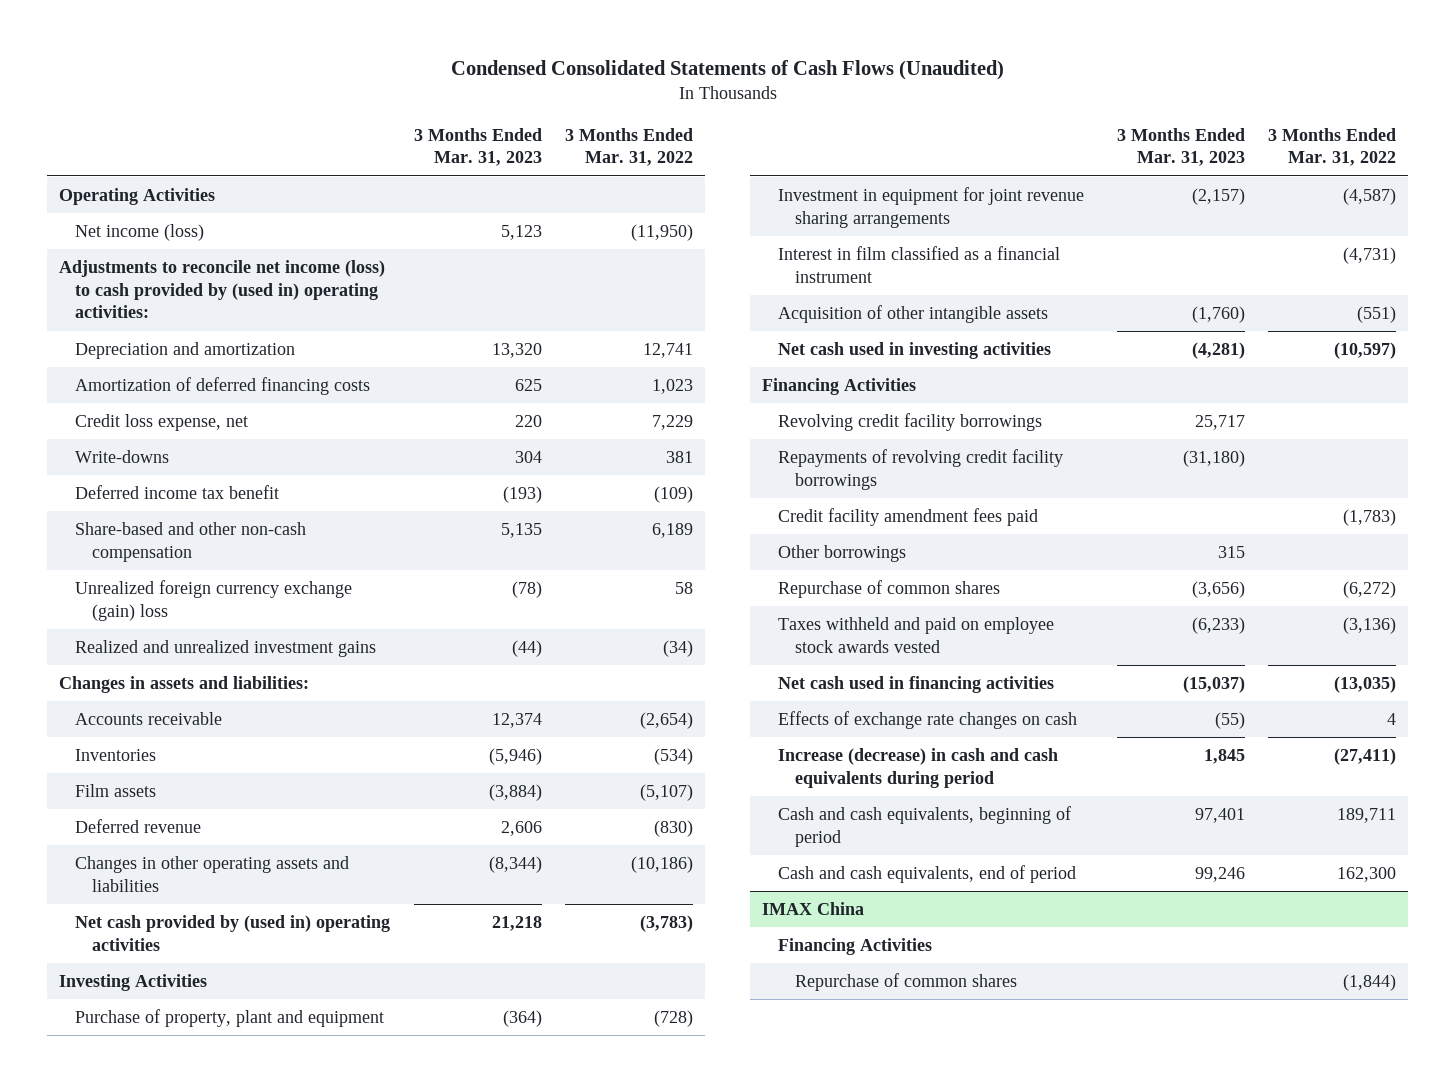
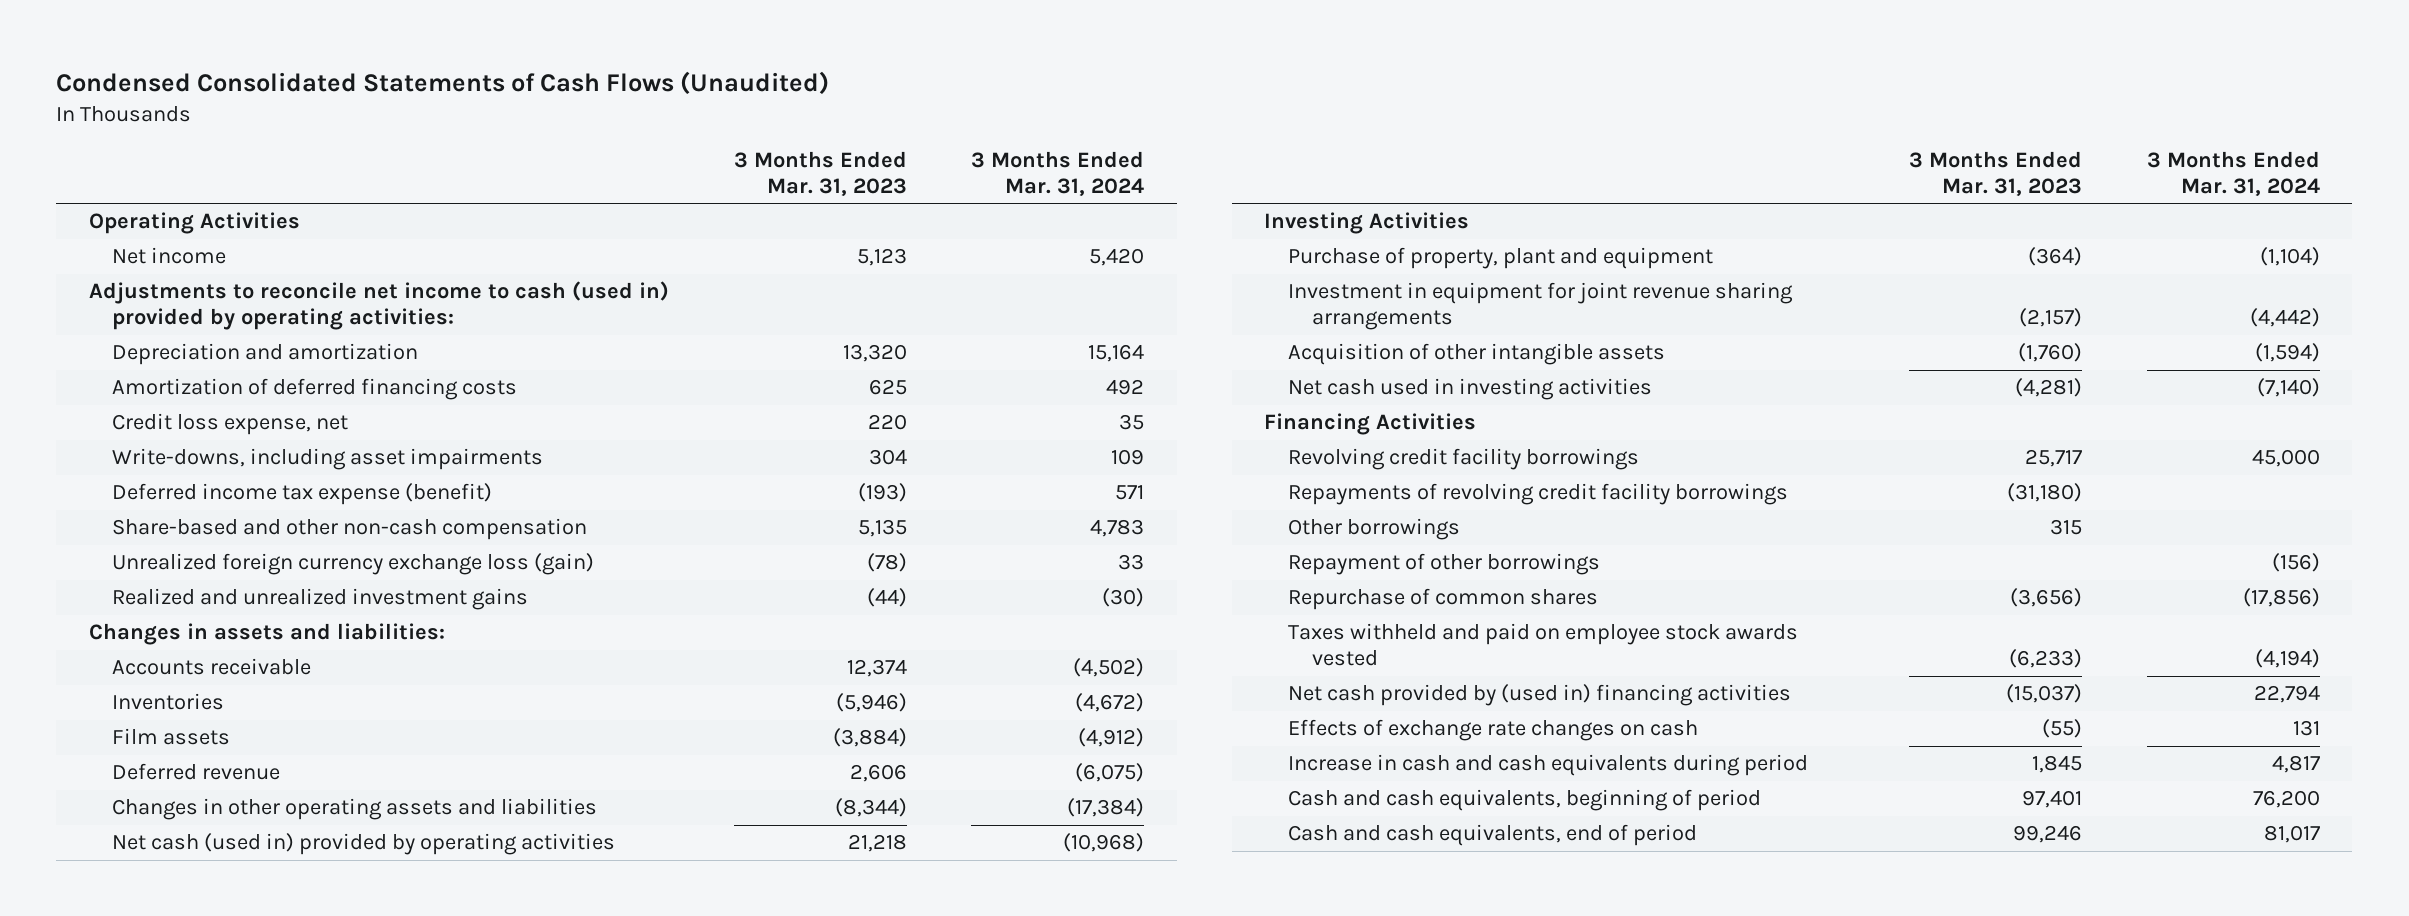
- | 3 Months Ended Mar. 31, 2023 | 3 Months Ended Mar. 31, 2022
+ | 3 Months Ended Mar. 31, 2023 | 3 Months Ended Mar. 31, 2024
- Net income (loss) | 5,123 | (11,950)
- Adjustments to reconcile net income (loss) to cash provided by (used in) operating activities:
+ Net income | 5,123 | 5,420
+ Adjustments to reconcile net income to cash (used in) provided by operating activities:
- Write-downs | 304 | 381
- Deferred income tax benefit | (193) | (109)
+ Write-downs, including asset impairments | 304 | 109
+ Deferred income tax expense (benefit) | (193) | 571
- Unrealized foreign currency exchange (gain) loss | (78) | 58
+ Unrealized foreign currency exchange loss (gain) | (78) | 33
- Net cash provided by (used in) operating activities | 21,218 | (3,783)
+ Net cash (used in) provided by operating activities | 21,218 | (10,968)
- Interest in film classified as a financial instrument | | (4,731)
- Credit facility amendment fees paid | | (1,783)
+ Repayment of other borrowings | | (156)
- Net cash used in financing activities | (15,037) | (13,035)
+ Net cash provided by (used in) financing activities | (15,037) | 22,794
- Increase (decrease) in cash and cash equivalents during period | 1,845 | (27,411)
+ Increase in cash and cash equivalents during period | 1,845 | 4,817
- IMAX China
- Financing Activities
- Repurchase of common shares | | (1,844)

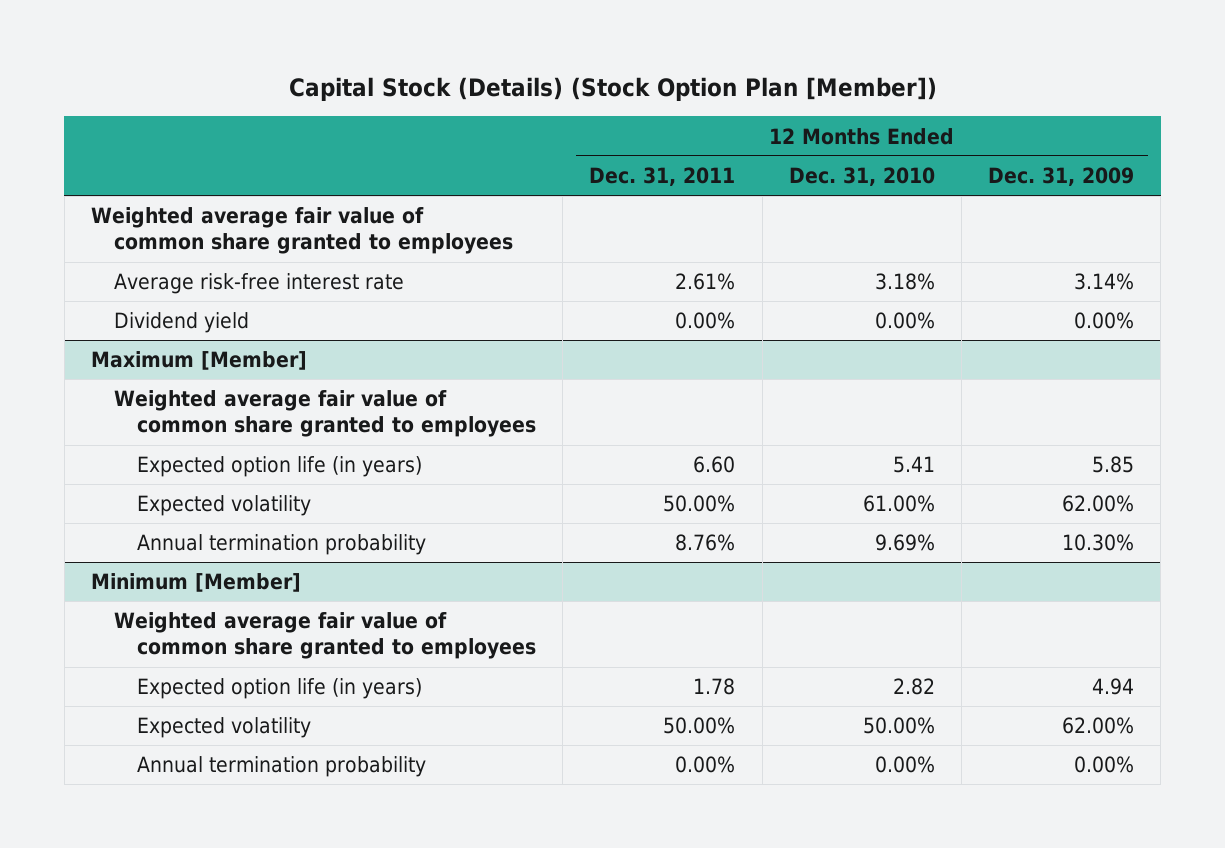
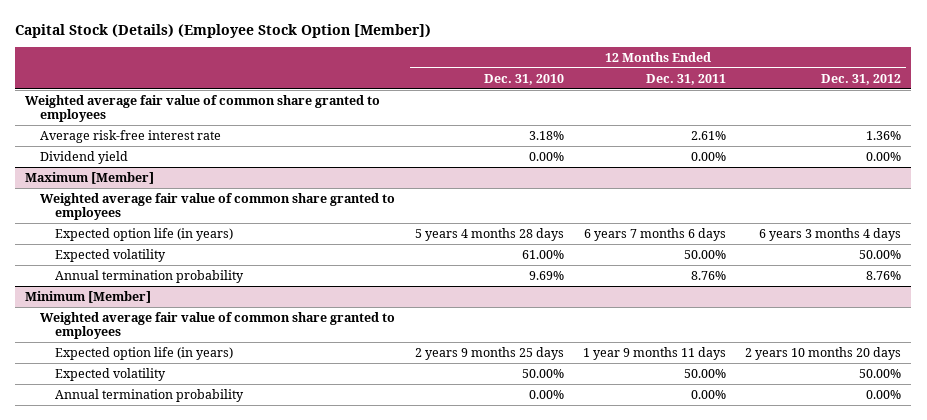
- Capital Stock (Details) (Stock Option Plan [Member])
+ Capital Stock (Details) (Employee Stock Option [Member])
- | 12 Months Ended Dec. 31, 2011 | 12 Months Ended Dec. 31, 2010 | 12 Months Ended Dec. 31, 2009
+ | 12 Months Ended Dec. 31, 2010 | 12 Months Ended Dec. 31, 2011 | 12 Months Ended Dec. 31, 2012
@ Maximum [Member]
- Expected option life (in years) | 6.60 | 5.41 | 5.85
+ Expected option life (in years) | 5 years 4 months 28 days | 6 years 7 months 6 days | 6 years 3 months 4 days
@ Minimum [Member]
- Expected option life (in years) | 1.78 | 2.82 | 4.94
+ Expected option life (in years) | 2 years 9 months 25 days | 1 year 9 months 11 days | 2 years 10 months 20 days

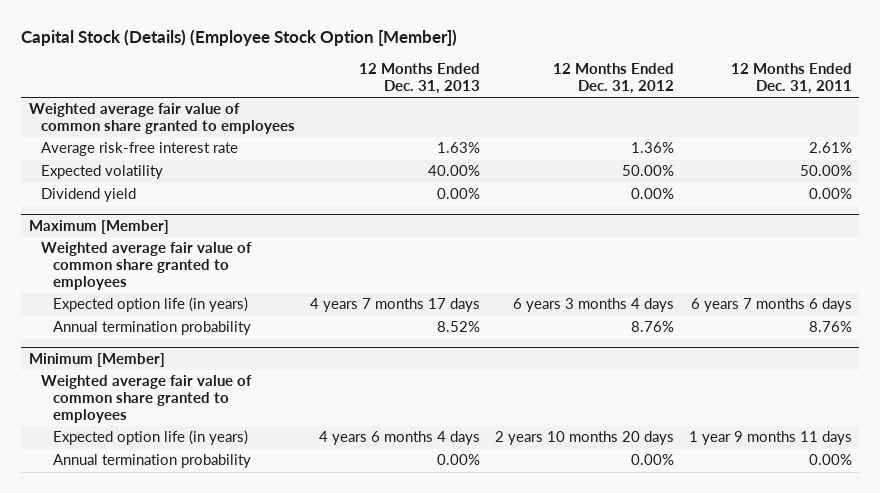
- | 12 Months Ended Dec. 31, 2010 | 12 Months Ended Dec. 31, 2011 | 12 Months Ended Dec. 31, 2012
+ | 12 Months Ended Dec. 31, 2013 | 12 Months Ended Dec. 31, 2012 | 12 Months Ended Dec. 31, 2011
+ Expected volatility | 40.00% | 50.00% | 50.00%
@ Maximum [Member]
- Expected volatility | 61.00% | 50.00% | 50.00%
@ Minimum [Member]
- Expected volatility | 50.00% | 50.00% | 50.00%

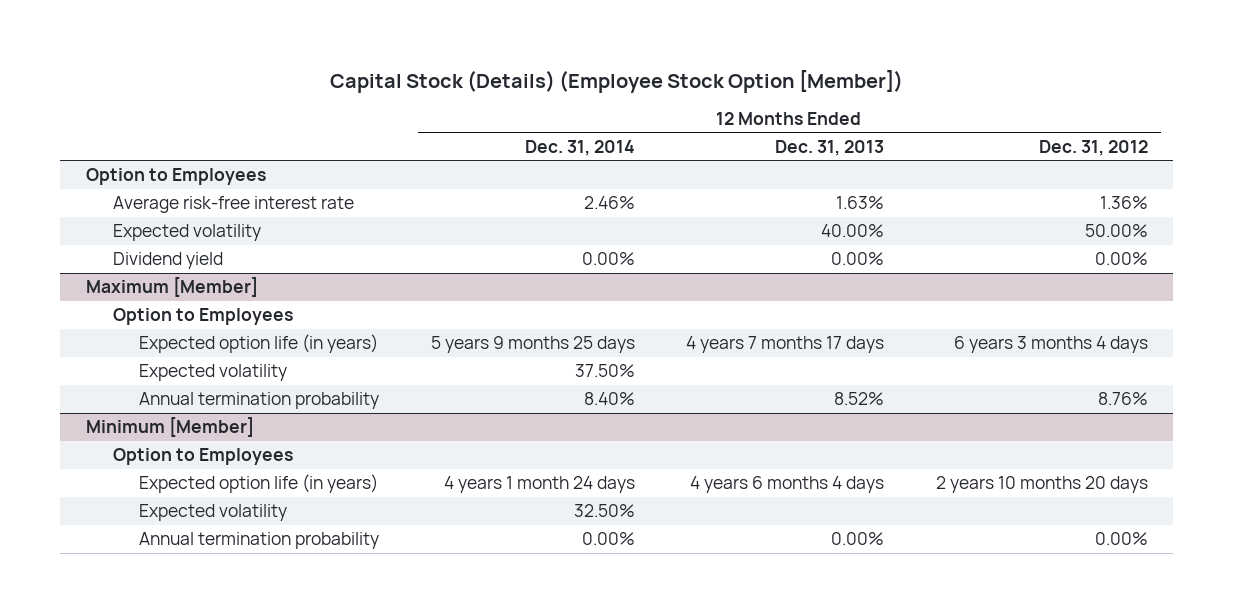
- | 12 Months Ended Dec. 31, 2013 | 12 Months Ended Dec. 31, 2012 | 12 Months Ended Dec. 31, 2011
+ | 12 Months Ended Dec. 31, 2014 | 12 Months Ended Dec. 31, 2013 | 12 Months Ended Dec. 31, 2012
- Weighted average fair value of common share granted to employees
+ Option to Employees
@ Maximum [Member]
- Weighted average fair value of common share granted to employees
+ Option to Employees
+ Expected volatility | 37.50% | |
@ Minimum [Member]
- Weighted average fair value of common share granted to employees
+ Option to Employees
+ Expected volatility | 32.50% | |

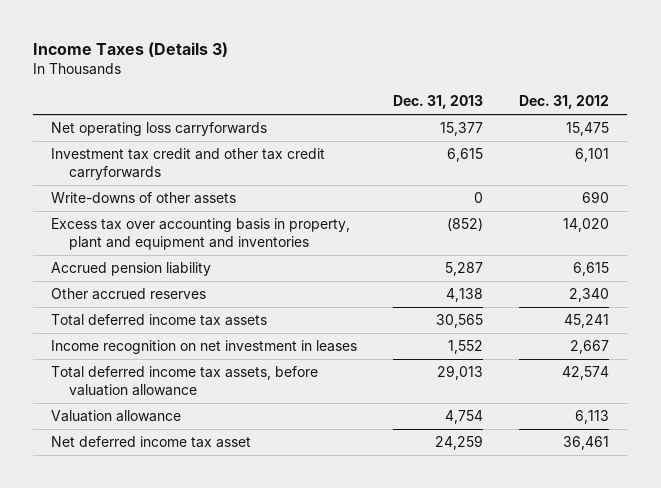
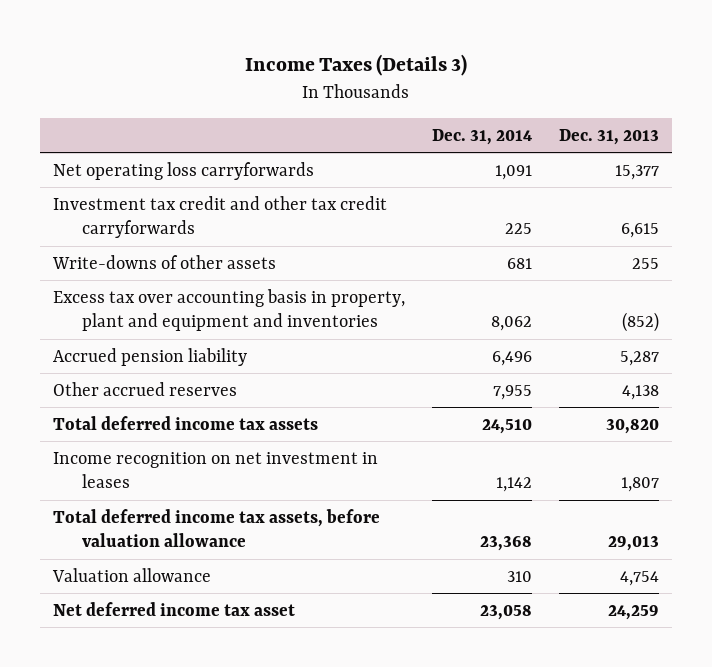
- | Dec. 31, 2013 | Dec. 31, 2012
+ | Dec. 31, 2014 | Dec. 31, 2013
- Write-downs of other assets | 0 | 690
+ Write-downs of other assets | 681 | 255
- Total deferred income tax assets | 30,565 | 45,241
- Income recognition on net investment in leases | 1,552 | 2,667
+ Total deferred income tax assets | 24,510 | 30,820
+ Income recognition on net investment in leases | 1,142 | 1,807

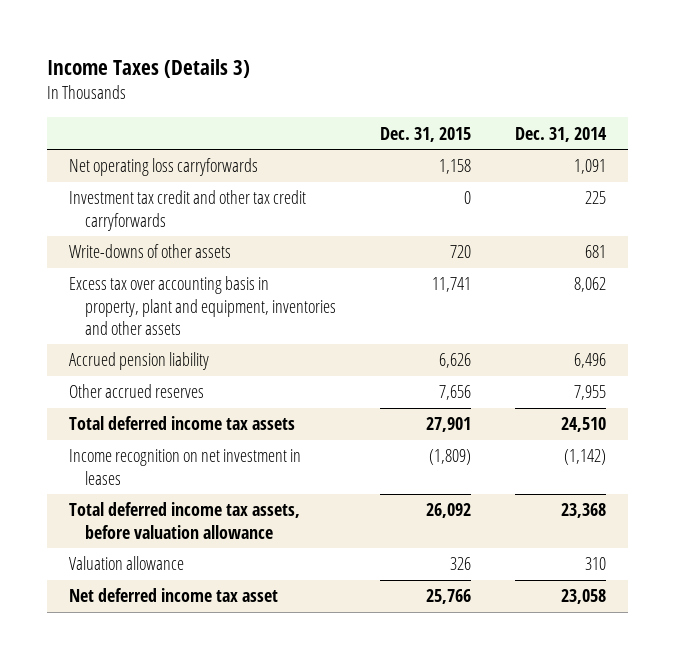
- | Dec. 31, 2014 | Dec. 31, 2013
+ | Dec. 31, 2015 | Dec. 31, 2014
- Excess tax over accounting basis in property, plant and equipment and inventories | 8,062 | (852)
+ Excess tax over accounting basis in property, plant and equipment, inventories and other assets | 11,741 | 8,062
- Income recognition on net investment in leases | 1,142 | 1,807
+ Income recognition on net investment in leases | (1,809) | (1,142)

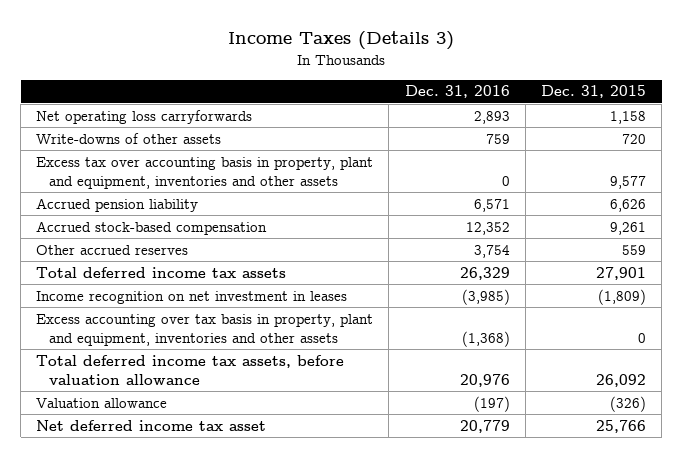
- | Dec. 31, 2015 | Dec. 31, 2014
+ | Dec. 31, 2016 | Dec. 31, 2015
- Investment tax credit and other tax credit carryforwards | 0 | 225
- Excess tax over accounting basis in property, plant and equipment, inventories and other assets | 11,741 | 8,062
+ Excess tax over accounting basis in property, plant and equipment, inventories and other assets | 0 | 9,577
- Other accrued reserves | 7,656 | 7,955
+ Accrued stock-based compensation | 12,352 | 9,261
+ Other accrued reserves | 3,754 | 559
+ Excess accounting over tax basis in property, plant and equipment, inventories and other assets | (1,368) | 0
- Valuation allowance | 326 | 310
+ Valuation allowance | (197) | (326)

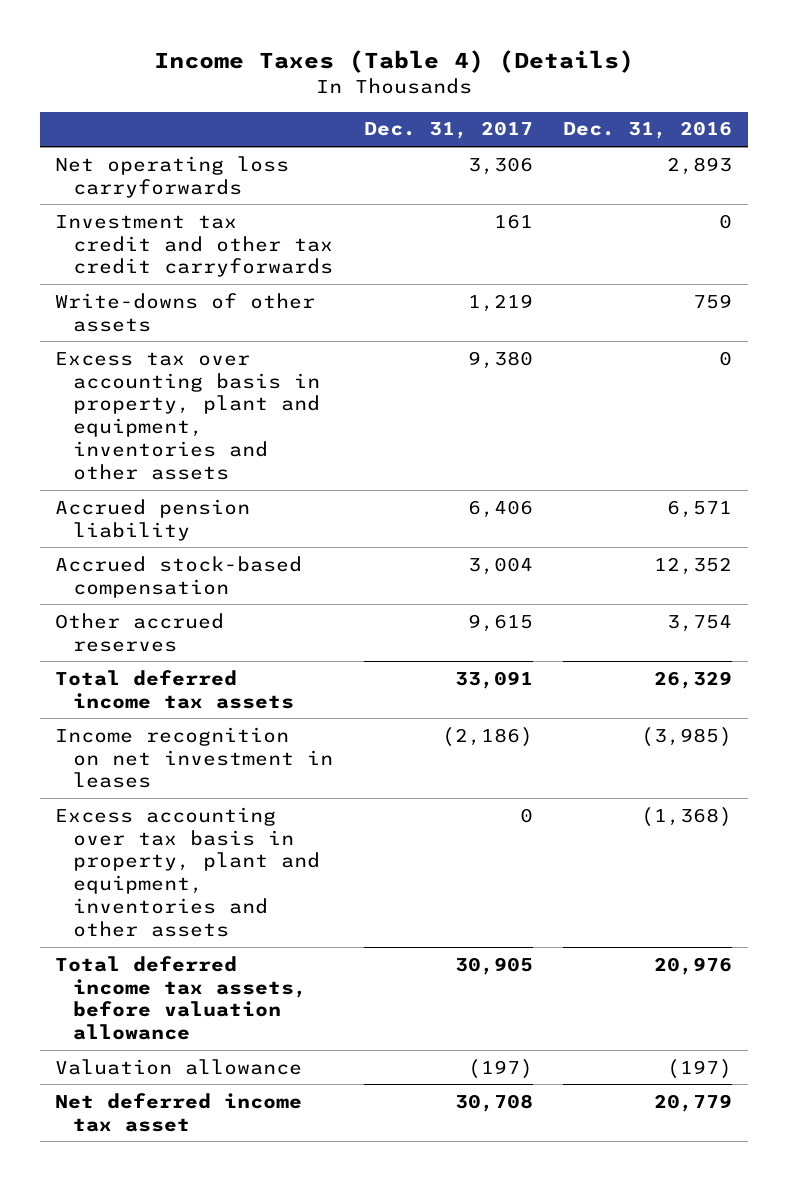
- Income Taxes (Details 3)
+ Income Taxes (Table 4) (Details)
- | Dec. 31, 2016 | Dec. 31, 2015
+ | Dec. 31, 2017 | Dec. 31, 2016
+ Investment tax credit and other tax credit carryforwards | 161 | 0

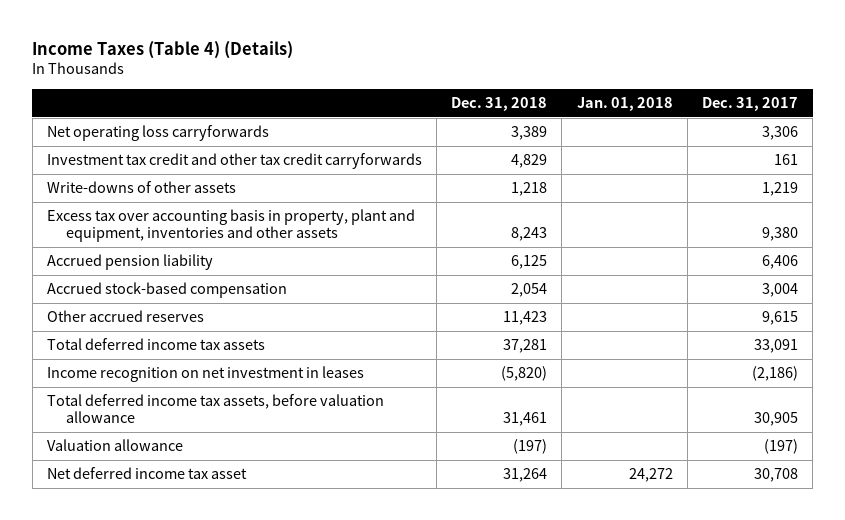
- | Dec. 31, 2017 | Dec. 31, 2016
+ | Dec. 31, 2018 | Jan. 01, 2018 | Dec. 31, 2017
- Excess accounting over tax basis in property, plant and equipment, inventories and other assets | 0 | (1,368)

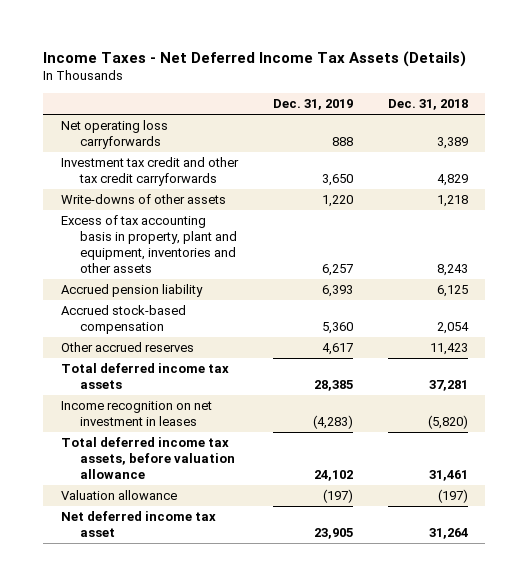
- Income Taxes (Table 4) (Details)
+ Income Taxes - Net Deferred Income Tax Assets (Details)
- | Dec. 31, 2018 | Jan. 01, 2018 | Dec. 31, 2017
+ | Dec. 31, 2019 | Dec. 31, 2018
- Excess tax over accounting basis in property, plant and equipment, inventories and other assets | 8,243 | | 9,380
+ Excess of tax accounting basis in property, plant and equipment, inventories and other assets | 6,257 | 8,243

